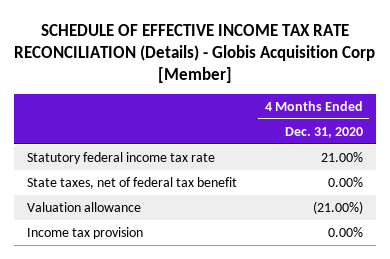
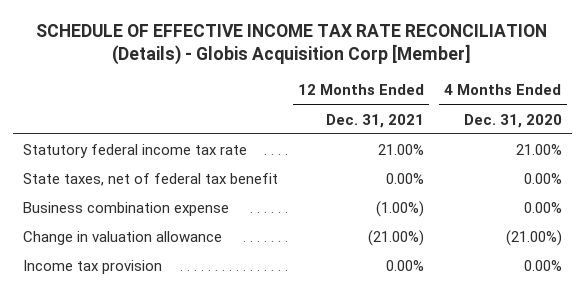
- | 4 Months Ended Dec. 31, 2020
+ | 12 Months Ended Dec. 31, 2021 | 4 Months Ended Dec. 31, 2020
- Valuation allowance | (21.00%)
+ Business combination expense | (1.00%) | 0.00%
+ Change in valuation allowance | (21.00%) | (21.00%)

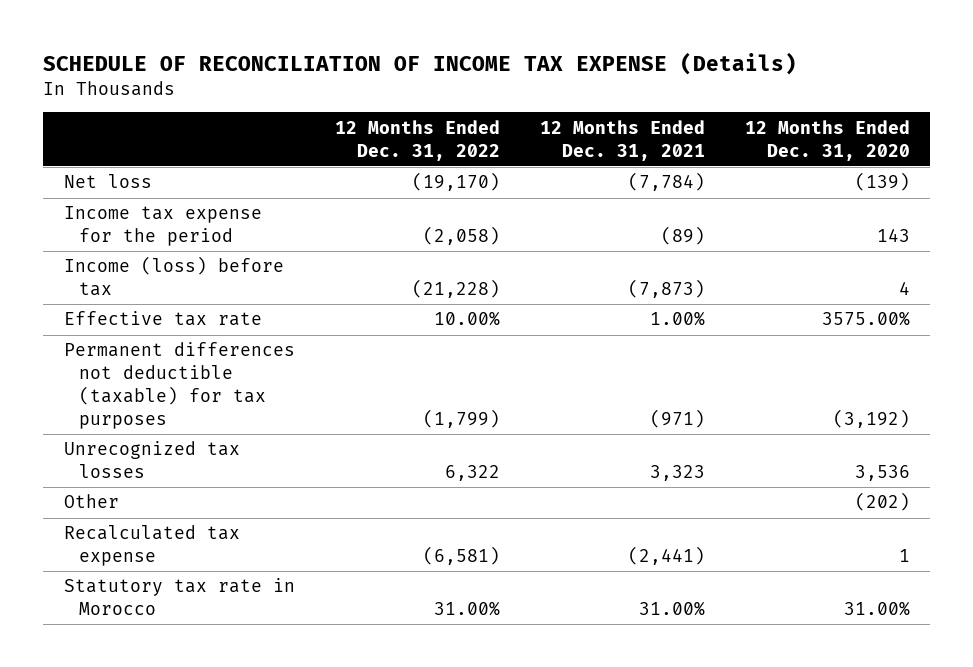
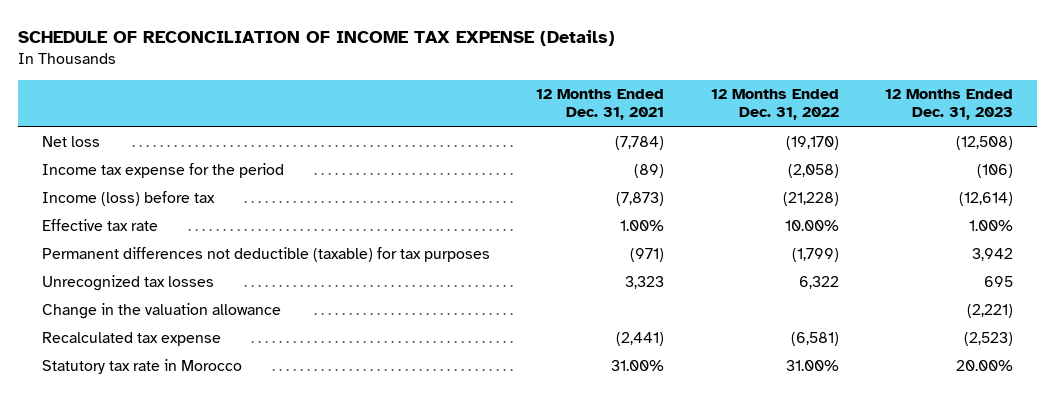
- | 12 Months Ended Dec. 31, 2022 | 12 Months Ended Dec. 31, 2021 | 12 Months Ended Dec. 31, 2020
+ | 12 Months Ended Dec. 31, 2021 | 12 Months Ended Dec. 31, 2022 | 12 Months Ended Dec. 31, 2023
- Other | | | (202)
+ Change in the valuation allowance | | | (2,221)

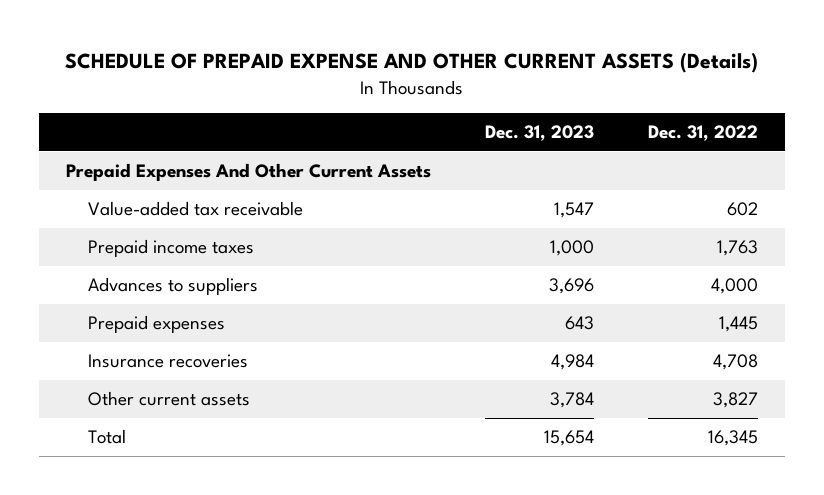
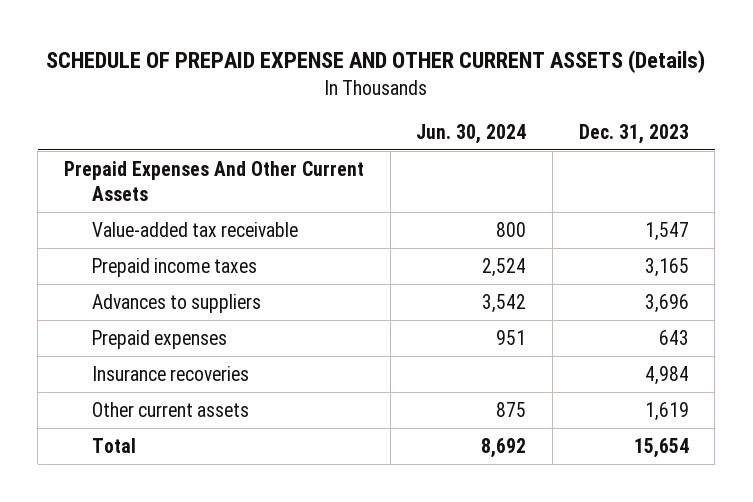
- | Dec. 31, 2023 | Dec. 31, 2022
+ | Jun. 30, 2024 | Dec. 31, 2023
- Prepaid income taxes | 1,000 | 1,763
+ Prepaid income taxes | 2,524 | 3,165
- Other current assets | 3,784 | 3,827
+ Other current assets | 875 | 1,619

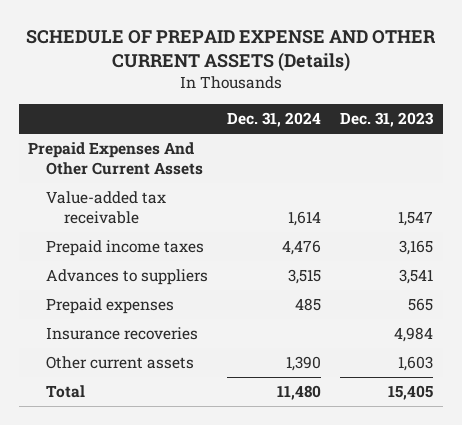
- | Jun. 30, 2024 | Dec. 31, 2023
+ | Dec. 31, 2024 | Dec. 31, 2023
- Advances to suppliers | 3,542 | 3,696
- Prepaid expenses | 951 | 643
+ Advances to suppliers | 3,515 | 3,541
+ Prepaid expenses | 485 | 565
- Other current assets | 875 | 1,619
- Total | 8,692 | 15,654
+ Other current assets | 1,390 | 1,603
+ Total | 11,480 | 15,405

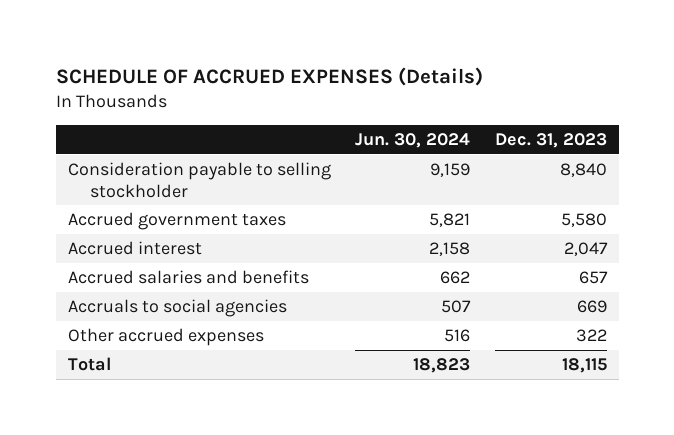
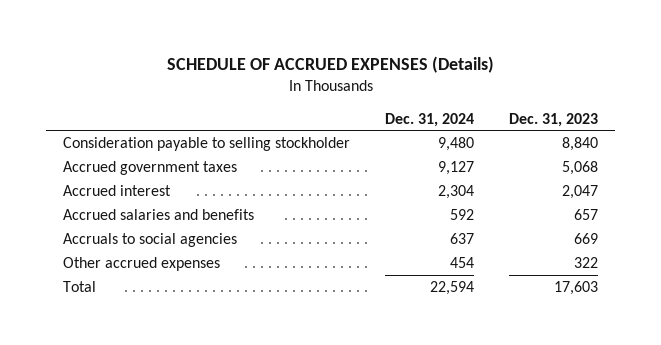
- | Jun. 30, 2024 | Dec. 31, 2023
+ | Dec. 31, 2024 | Dec. 31, 2023
- Accrued government taxes | 5,821 | 5,580
+ Accrued government taxes | 9,127 | 5,068
- Total | 18,823 | 18,115
+ Total | 22,594 | 17,603

